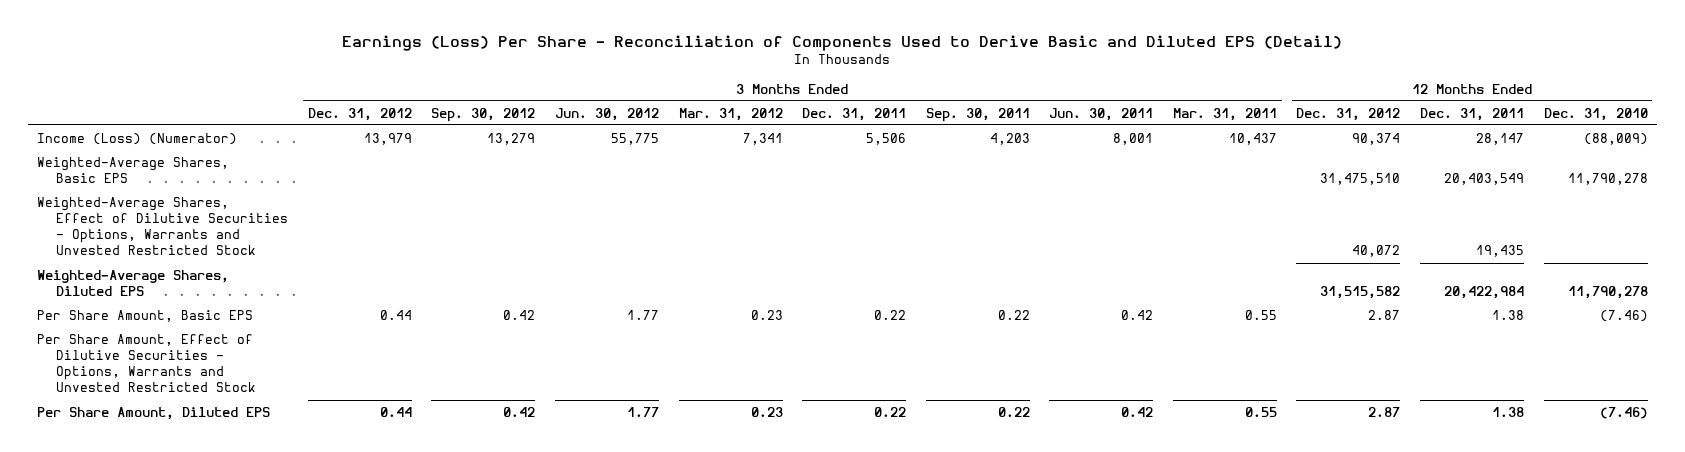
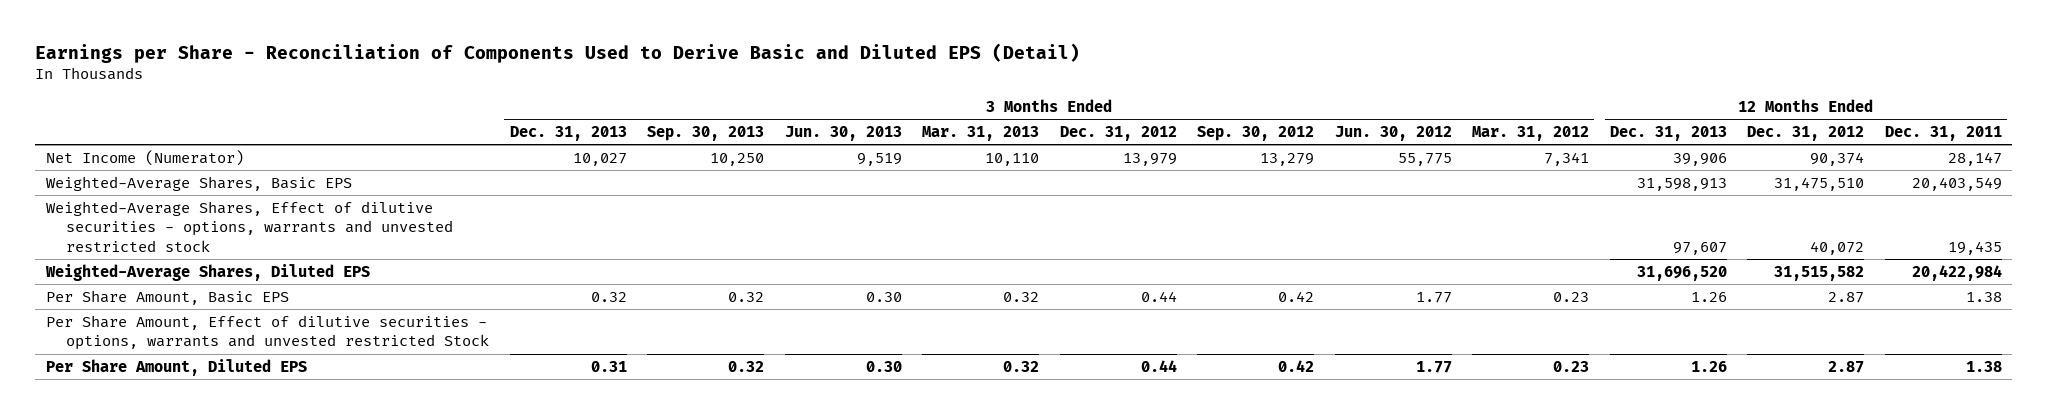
- Earnings (Loss) Per Share - Reconciliation of Components Used to Derive Basic and Diluted EPS (Detail)
+ Earnings per Share - Reconciliation of Components Used to Derive Basic and Diluted EPS (Detail)
- | 3 Months Ended Dec. 31, 2012 | 3 Months Ended Sep. 30, 2012 | 3 Months Ended Jun. 30, 2012 | 3 Months Ended Mar. 31, 2012 | 3 Months Ended Dec. 31, 2011 | 3 Months Ended Sep. 30, 2011 | 3 Months Ended Jun. 30, 2011 | 3 Months Ended Mar. 31, 2011 | 12 Months Ended Dec. 31, 2012 | 12 Months Ended Dec. 31, 2011 | 12 Months Ended Dec. 31, 2010
+ | 3 Months Ended Dec. 31, 2013 | 3 Months Ended Sep. 30, 2013 | 3 Months Ended Jun. 30, 2013 | 3 Months Ended Mar. 31, 2013 | 3 Months Ended Dec. 31, 2012 | 3 Months Ended Sep. 30, 2012 | 3 Months Ended Jun. 30, 2012 | 3 Months Ended Mar. 31, 2012 | 12 Months Ended Dec. 31, 2013 | 12 Months Ended Dec. 31, 2012 | 12 Months Ended Dec. 31, 2011
- Income (Loss) (Numerator) | 13,979 | 13,279 | 55,775 | 7,341 | 5,506 | 4,203 | 8,001 | 10,437 | 90,374 | 28,147 | (88,009)
+ Net Income (Numerator) | 10,027 | 10,250 | 9,519 | 10,110 | 13,979 | 13,279 | 55,775 | 7,341 | 39,906 | 90,374 | 28,147
- Weighted-Average Shares, Effect of Dilutive Securities - Options, Warrants and Unvested Restricted Stock | | | | | | | | | 40,072 | 19,435 |
+ Weighted-Average Shares, Effect of dilutive securities - options, warrants and unvested restricted stock | | | | | | | | | 97,607 | 40,072 | 19,435
- Per Share Amount, Effect of Dilutive Securities - Options, Warrants and Unvested Restricted Stock
+ Per Share Amount, Effect of dilutive securities - options, warrants and unvested restricted Stock

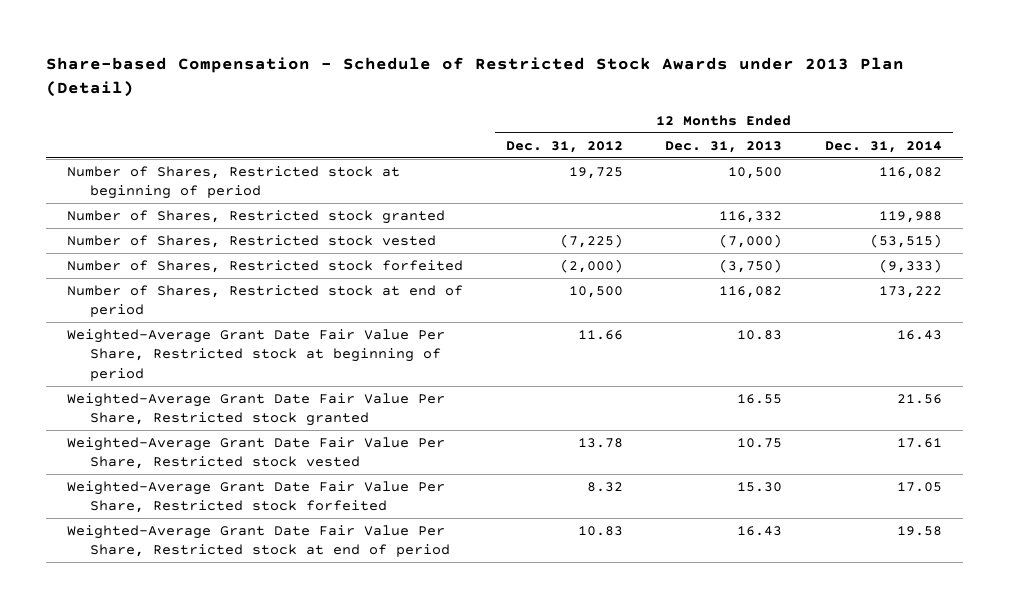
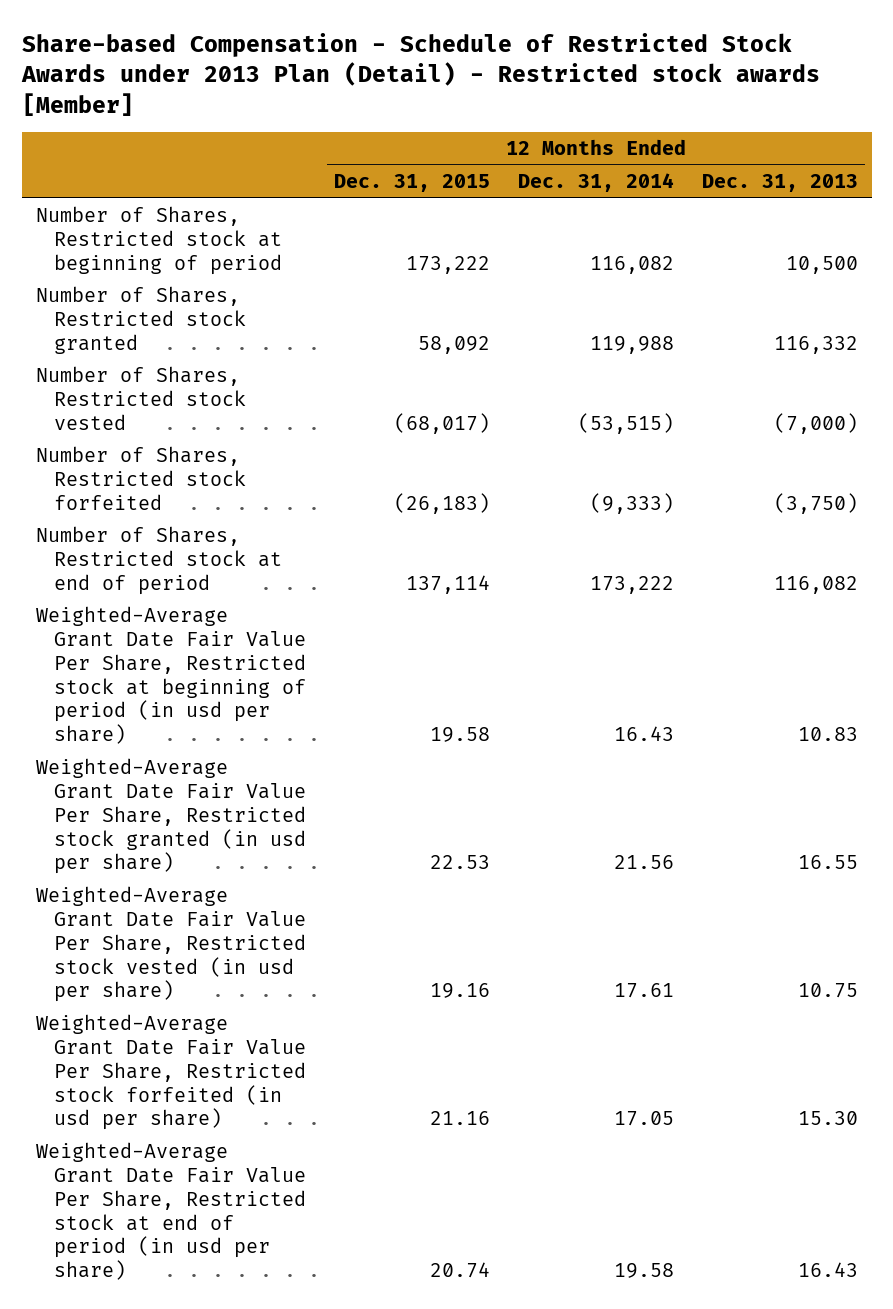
- Share-based Compensation - Schedule of Restricted Stock Awards under 2013 Plan (Detail)
+ Share-based Compensation - Schedule of Restricted Stock Awards under 2013 Plan (Detail) - Restricted stock awards [Member]
- | 12 Months Ended Dec. 31, 2012 | 12 Months Ended Dec. 31, 2013 | 12 Months Ended Dec. 31, 2014
+ | 12 Months Ended Dec. 31, 2015 | 12 Months Ended Dec. 31, 2014 | 12 Months Ended Dec. 31, 2013
- Weighted-Average Grant Date Fair Value Per Share, Restricted stock at beginning of period | 11.66 | 10.83 | 16.43
- Weighted-Average Grant Date Fair Value Per Share, Restricted stock granted | | 16.55 | 21.56
- Weighted-Average Grant Date Fair Value Per Share, Restricted stock vested | 13.78 | 10.75 | 17.61
- Weighted-Average Grant Date Fair Value Per Share, Restricted stock forfeited | 8.32 | 15.30 | 17.05
- Weighted-Average Grant Date Fair Value Per Share, Restricted stock at end of period | 10.83 | 16.43 | 19.58
+ Weighted-Average Grant Date Fair Value Per Share, Restricted stock at beginning of period (in usd per share) | 19.58 | 16.43 | 10.83
+ Weighted-Average Grant Date Fair Value Per Share, Restricted stock granted (in usd per share) | 22.53 | 21.56 | 16.55
+ Weighted-Average Grant Date Fair Value Per Share, Restricted stock vested (in usd per share) | 19.16 | 17.61 | 10.75
+ Weighted-Average Grant Date Fair Value Per Share, Restricted stock forfeited (in usd per share) | 21.16 | 17.05 | 15.30
+ Weighted-Average Grant Date Fair Value Per Share, Restricted stock at end of period (in usd per share) | 20.74 | 19.58 | 16.43

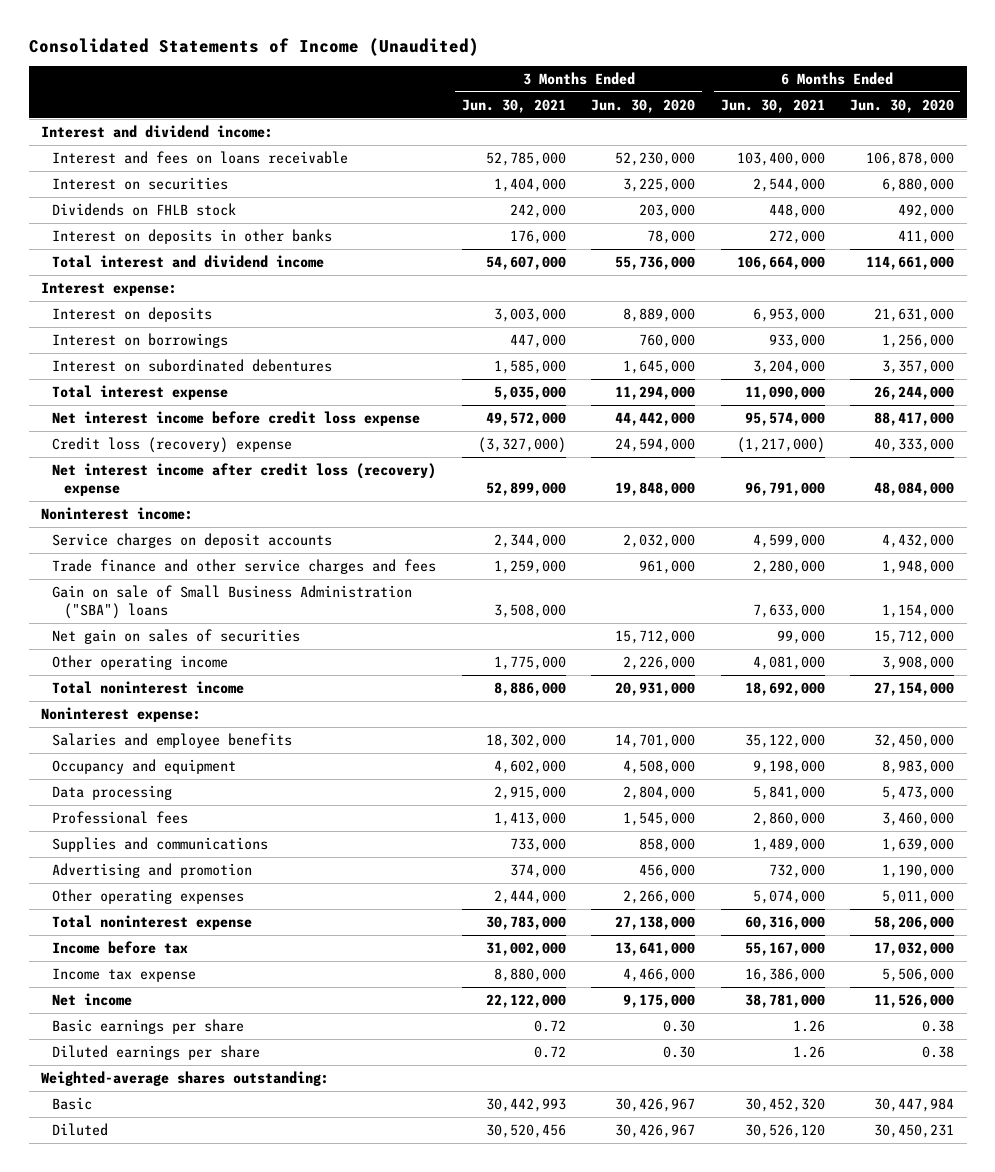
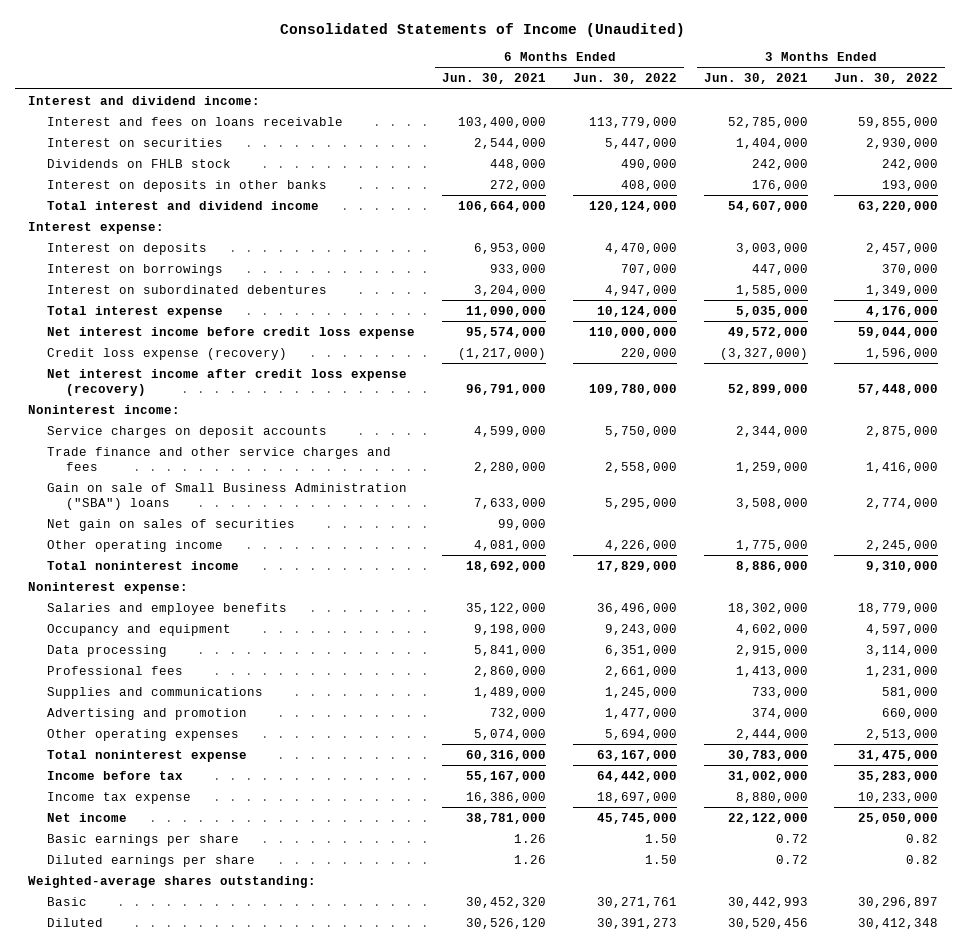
- | 3 Months Ended Jun. 30, 2021 | 3 Months Ended Jun. 30, 2020 | 6 Months Ended Jun. 30, 2021 | 6 Months Ended Jun. 30, 2020
+ | 6 Months Ended Jun. 30, 2021 | 6 Months Ended Jun. 30, 2022 | 3 Months Ended Jun. 30, 2021 | 3 Months Ended Jun. 30, 2022
- Credit loss (recovery) expense | (3,327,000) | 24,594,000 | (1,217,000) | 40,333,000
- Net interest income after credit loss (recovery) expense | 52,899,000 | 19,848,000 | 96,791,000 | 48,084,000
+ Credit loss expense (recovery) | (1,217,000) | 220,000 | (3,327,000) | 1,596,000
+ Net interest income after credit loss expense (recovery) | 96,791,000 | 109,780,000 | 52,899,000 | 57,448,000

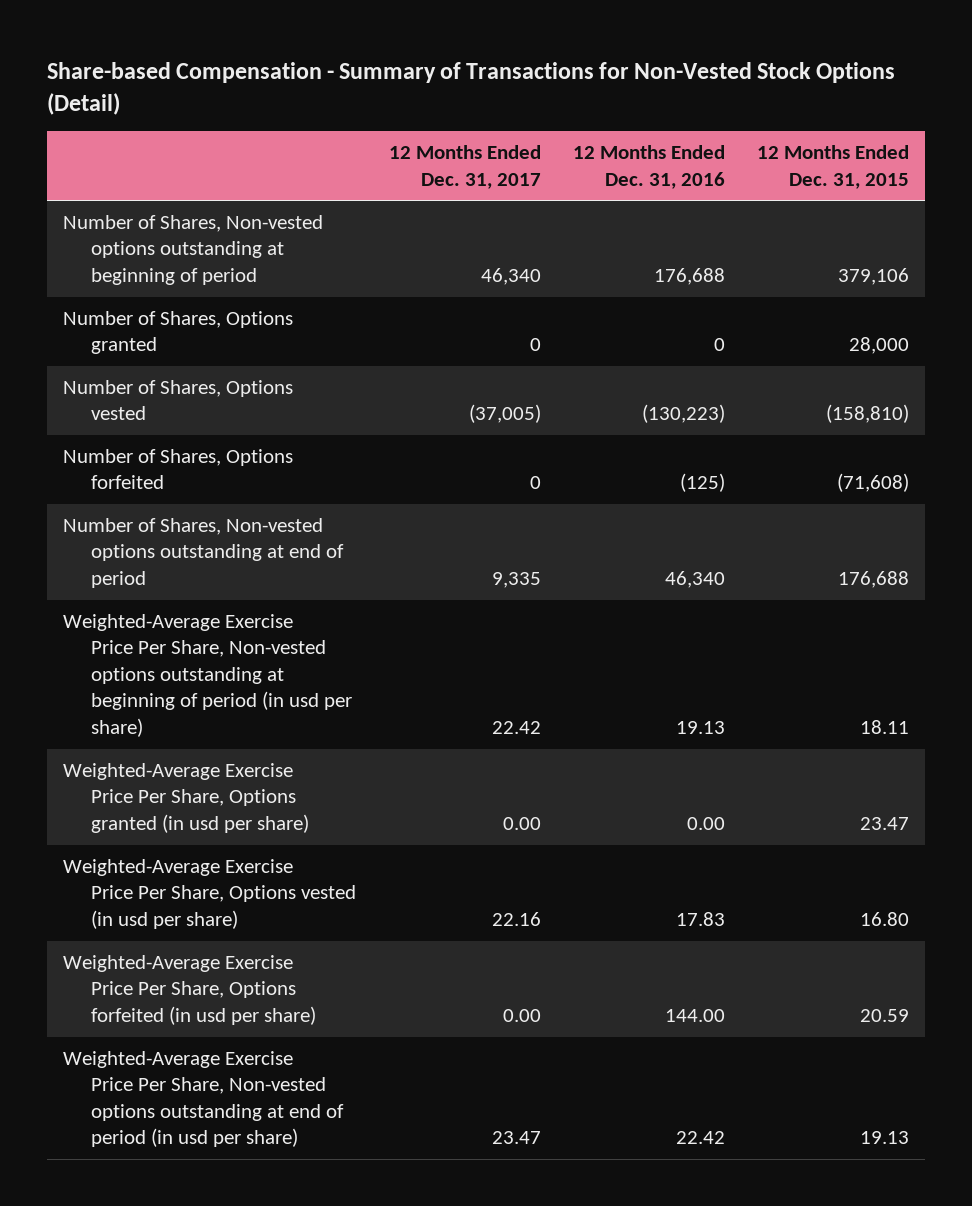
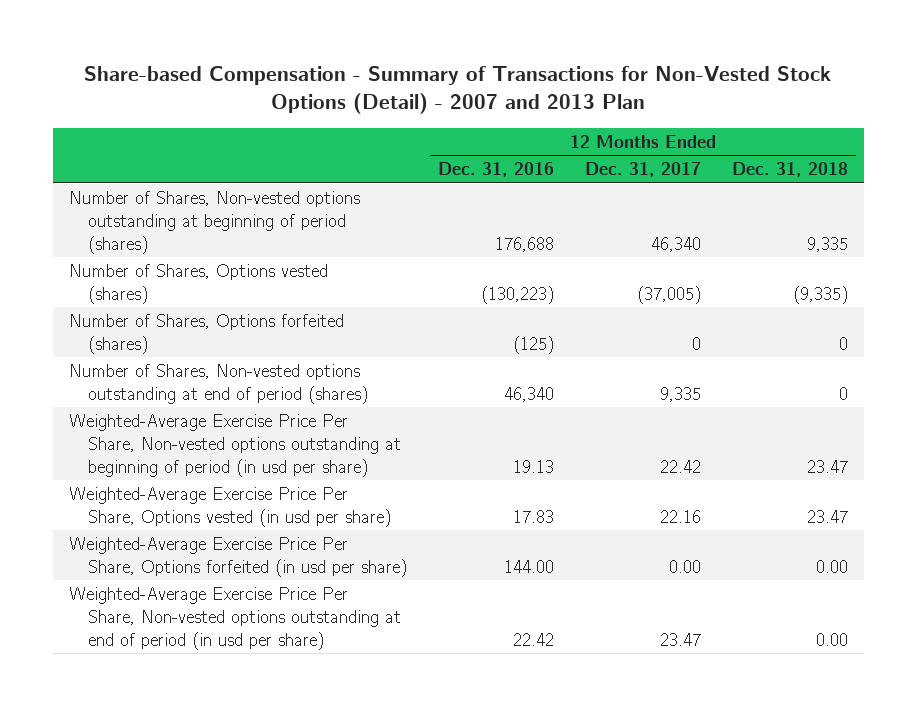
- Share-based Compensation - Summary of Transactions for Non-Vested Stock Options (Detail)
+ Share-based Compensation - Summary of Transactions for Non-Vested Stock Options (Detail) - 2007 and 2013 Plan
- | 12 Months Ended Dec. 31, 2017 | 12 Months Ended Dec. 31, 2016 | 12 Months Ended Dec. 31, 2015
+ | 12 Months Ended Dec. 31, 2016 | 12 Months Ended Dec. 31, 2017 | 12 Months Ended Dec. 31, 2018
- Number of Shares, Non-vested options outstanding at beginning of period | 46,340 | 176,688 | 379,106
- Number of Shares, Options granted | 0 | 0 | 28,000
- Number of Shares, Options vested | (37,005) | (130,223) | (158,810)
- Number of Shares, Options forfeited | 0 | (125) | (71,608)
- Number of Shares, Non-vested options outstanding at end of period | 9,335 | 46,340 | 176,688
+ Number of Shares, Non-vested options outstanding at beginning of period (shares) | 176,688 | 46,340 | 9,335
+ Number of Shares, Options vested (shares) | (130,223) | (37,005) | (9,335)
+ Number of Shares, Options forfeited (shares) | (125) | 0 | 0
+ Number of Shares, Non-vested options outstanding at end of period (shares) | 46,340 | 9,335 | 0
- Weighted-Average Exercise Price Per Share, Options granted (in usd per share) | 0.00 | 0.00 | 23.47

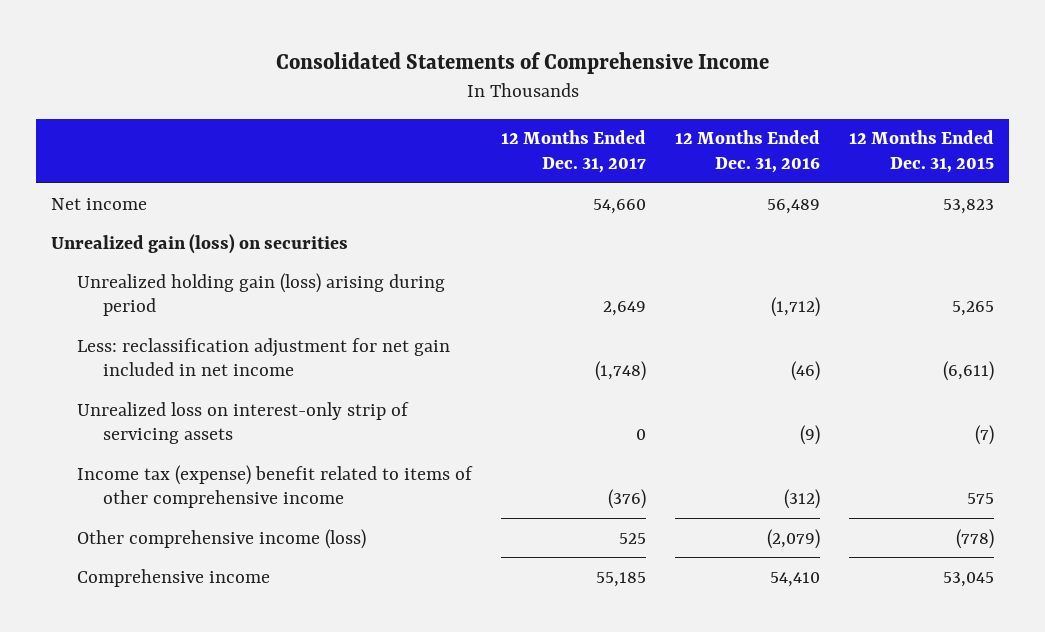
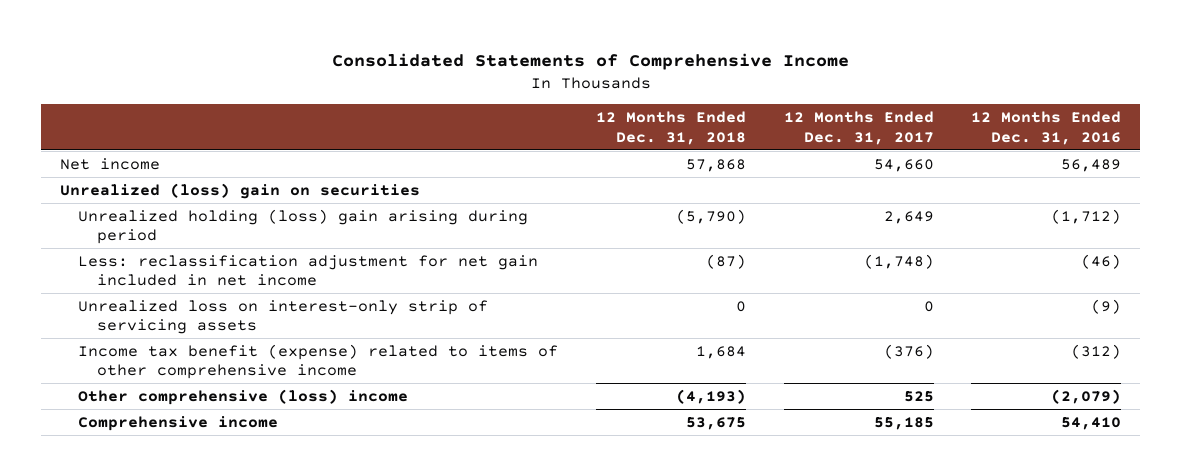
- | 12 Months Ended Dec. 31, 2017 | 12 Months Ended Dec. 31, 2016 | 12 Months Ended Dec. 31, 2015
+ | 12 Months Ended Dec. 31, 2018 | 12 Months Ended Dec. 31, 2017 | 12 Months Ended Dec. 31, 2016
- Unrealized gain (loss) on securities
- Unrealized holding gain (loss) arising during period | 2,649 | (1,712) | 5,265
+ Unrealized (loss) gain on securities
+ Unrealized holding (loss) gain arising during period | (5,790) | 2,649 | (1,712)
- Income tax (expense) benefit related to items of other comprehensive income | (376) | (312) | 575
- Other comprehensive income (loss) | 525 | (2,079) | (778)
+ Income tax benefit (expense) related to items of other comprehensive income | 1,684 | (376) | (312)
+ Other comprehensive (loss) income | (4,193) | 525 | (2,079)

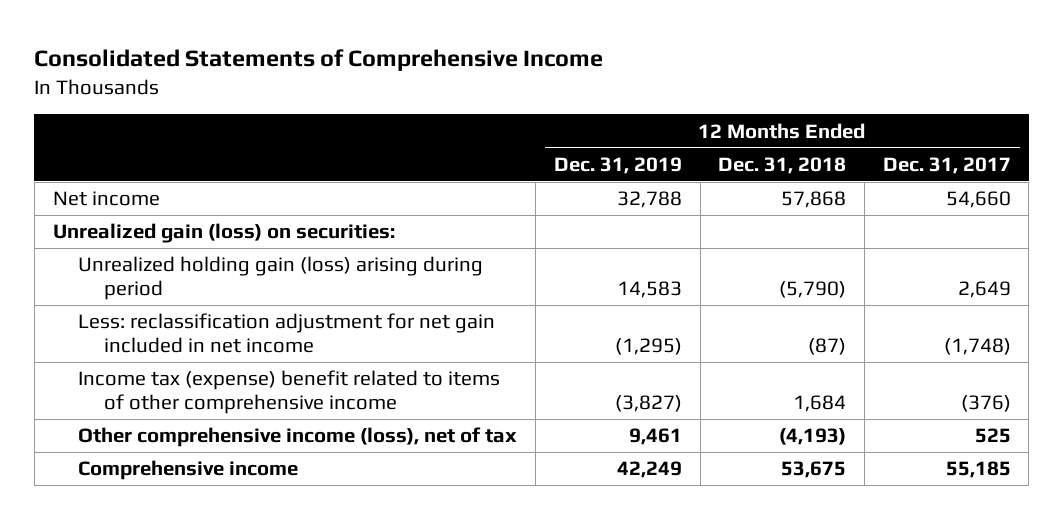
- | 12 Months Ended Dec. 31, 2018 | 12 Months Ended Dec. 31, 2017 | 12 Months Ended Dec. 31, 2016
+ | 12 Months Ended Dec. 31, 2019 | 12 Months Ended Dec. 31, 2018 | 12 Months Ended Dec. 31, 2017
- Unrealized (loss) gain on securities
- Unrealized holding (loss) gain arising during period | (5,790) | 2,649 | (1,712)
+ Unrealized gain (loss) on securities:
+ Unrealized holding gain (loss) arising during period | 14,583 | (5,790) | 2,649
- Unrealized loss on interest-only strip of servicing assets | 0 | 0 | (9)
- Income tax benefit (expense) related to items of other comprehensive income | 1,684 | (376) | (312)
- Other comprehensive (loss) income | (4,193) | 525 | (2,079)
+ Income tax (expense) benefit related to items of other comprehensive income | (3,827) | 1,684 | (376)
+ Other comprehensive income (loss), net of tax | 9,461 | (4,193) | 525

